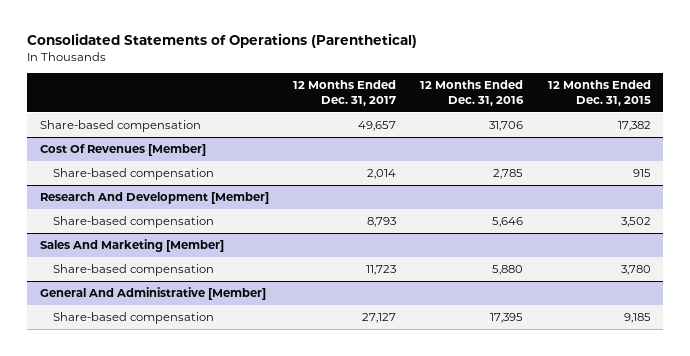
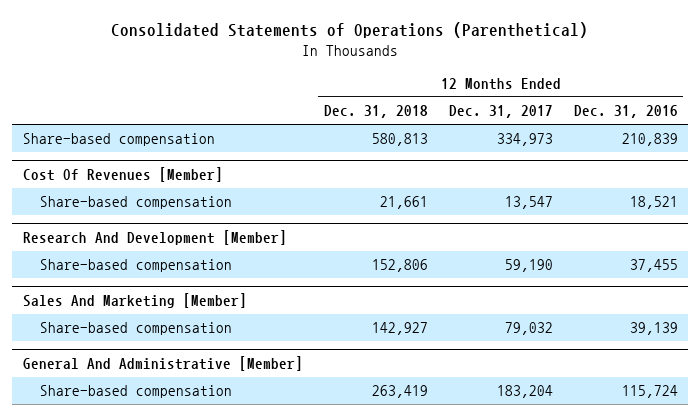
- | 12 Months Ended Dec. 31, 2017 | 12 Months Ended Dec. 31, 2016 | 12 Months Ended Dec. 31, 2015
+ | 12 Months Ended Dec. 31, 2018 | 12 Months Ended Dec. 31, 2017 | 12 Months Ended Dec. 31, 2016
- Share-based compensation | 49,657 | 31,706 | 17,382
+ Share-based compensation | 580,813 | 334,973 | 210,839
@ Cost Of Revenues [Member]
- Share-based compensation | 2,014 | 2,785 | 915
+ Share-based compensation | 21,661 | 13,547 | 18,521
@ Research And Development [Member]
- Share-based compensation | 8,793 | 5,646 | 3,502
+ Share-based compensation | 152,806 | 59,190 | 37,455
@ Sales And Marketing [Member]
- Share-based compensation | 11,723 | 5,880 | 3,780
+ Share-based compensation | 142,927 | 79,032 | 39,139
@ General And Administrative [Member]
- Share-based compensation | 27,127 | 17,395 | 9,185
+ Share-based compensation | 263,419 | 183,204 | 115,724

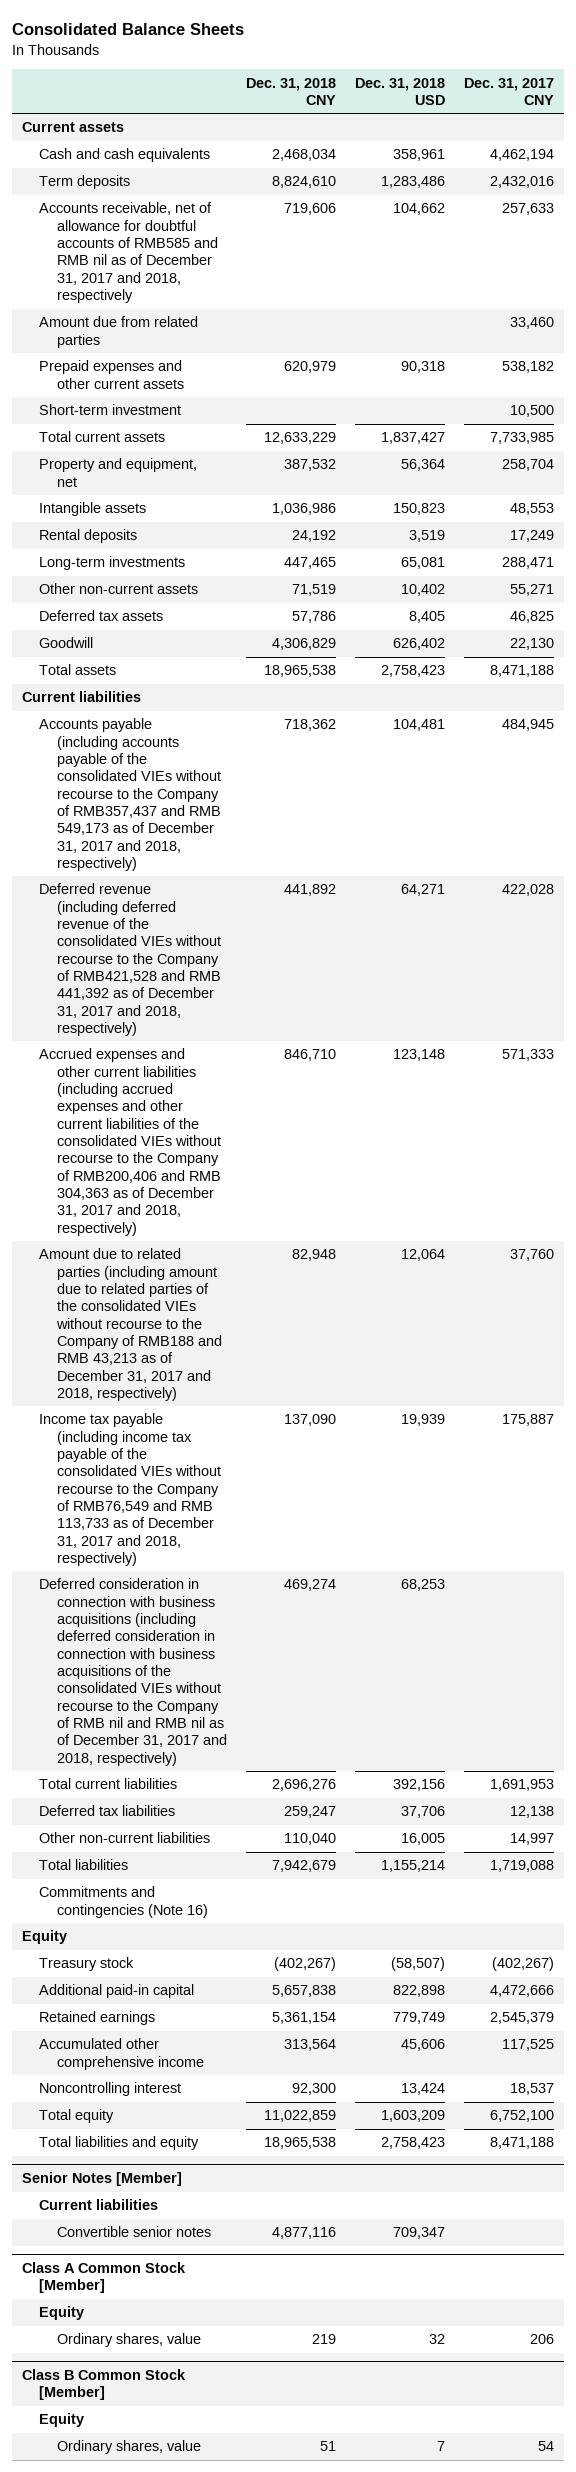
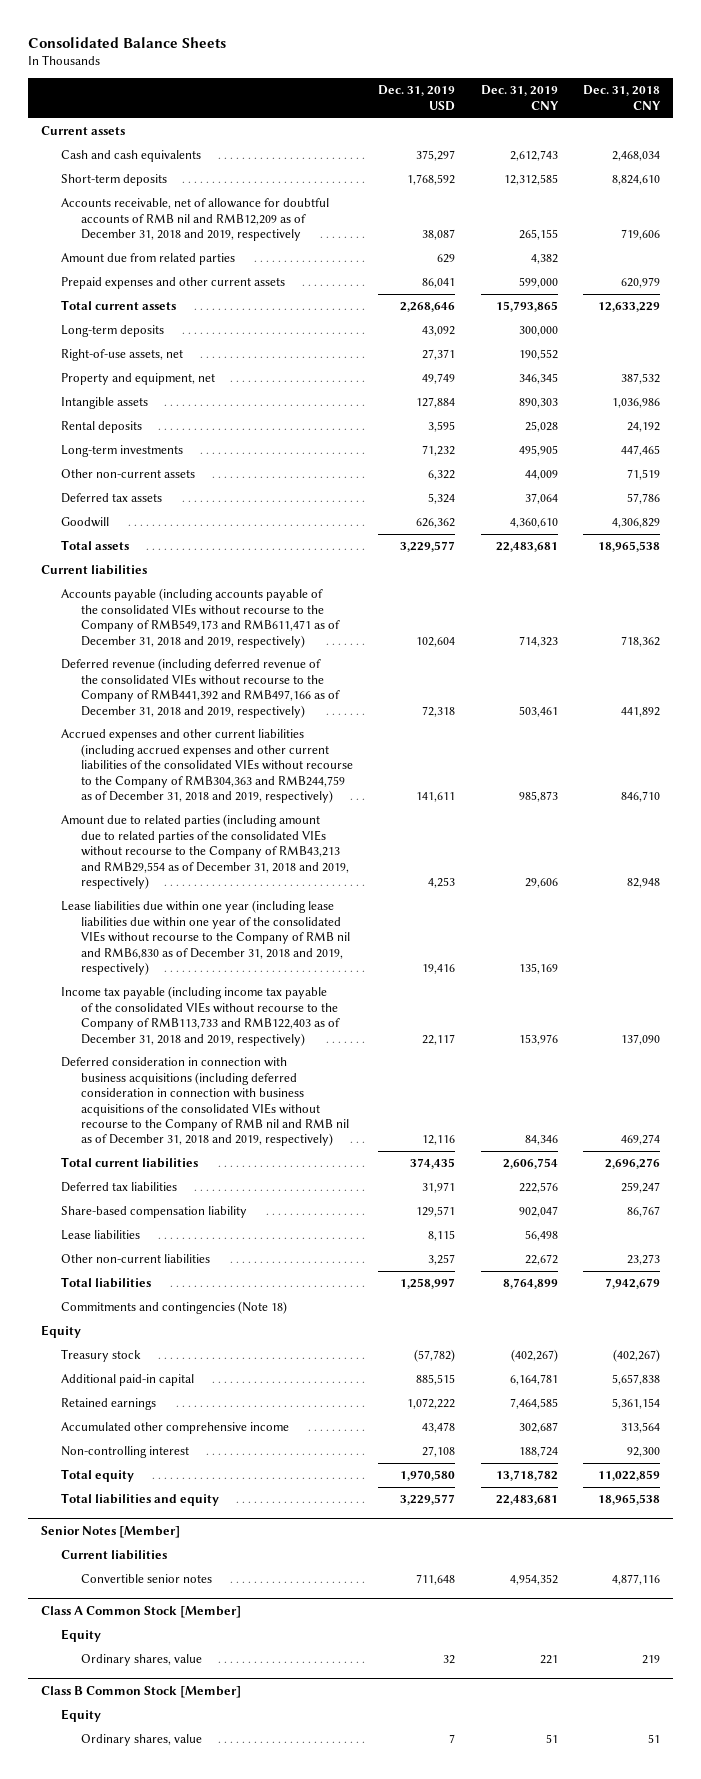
- | Dec. 31, 2018 CNY | Dec. 31, 2018 USD | Dec. 31, 2017 CNY
+ | Dec. 31, 2019 USD | Dec. 31, 2019 CNY | Dec. 31, 2018 CNY
- Term deposits | 8,824,610 | 1,283,486 | 2,432,016
- Accounts receivable, net of allowance for doubtful accounts of RMB585 and RMB nil as of December 31, 2017 and 2018, respectively | 719,606 | 104,662 | 257,633
+ Short-term deposits | 1,768,592 | 12,312,585 | 8,824,610
+ Accounts receivable, net of allowance for doubtful accounts of RMB nil and RMB12,209 as of December 31, 2018 and 2019, respectively | 38,087 | 265,155 | 719,606
- Short-term investment | | | 10,500
+ Long-term deposits | 43,092 | 300,000 |
+ Right-of-use assets, net | 27,371 | 190,552 |
- Accounts payable (including accounts payable of the consolidated VIEs without recourse to the Company of RMB357,437 and RMB 549,173 as of December 31, 2017 and 2018, respectively) | 718,362 | 104,481 | 484,945
- Deferred revenue (including deferred revenue of the consolidated VIEs without recourse to the Company of RMB421,528 and RMB 441,392 as of December 31, 2017 and 2018, respectively) | 441,892 | 64,271 | 422,028
- Accrued expenses and other current liabilities (including accrued expenses and other current liabilities of the consolidated VIEs without recourse to the Company of RMB200,406 and RMB 304,363 as of December 31, 2017 and 2018, respectively) | 846,710 | 123,148 | 571,333
- Amount due to related parties (including amount due to related parties of the consolidated VIEs without recourse to the Company of RMB188 and RMB 43,213 as of December 31, 2017 and 2018, respectively) | 82,948 | 12,064 | 37,760
- Income tax payable (including income tax payable of the consolidated VIEs without recourse to the Company of RMB76,549 and RMB 113,733 as of December 31, 2017 and 2018, respectively) | 137,090 | 19,939 | 175,887
- Deferred consideration in connection with business acquisitions (including deferred consideration in connection with business acquisitions of the consolidated VIEs without recourse to the Company of RMB nil and RMB nil as of December 31, 2017 and 2018, respectively) | 469,274 | 68,253 |
+ Accounts payable (including accounts payable of the consolidated VIEs without recourse to the Company of RMB549,173 and RMB611,471 as of December 31, 2018 and 2019, respectively) | 102,604 | 714,323 | 718,362
+ Deferred revenue (including deferred revenue of the consolidated VIEs without recourse to the Company of RMB441,392 and RMB497,166 as of December 31, 2018 and 2019, respectively) | 72,318 | 503,461 | 441,892
+ Accrued expenses and other current liabilities (including accrued expenses and other current liabilities of the consolidated VIEs without recourse to the Company of RMB304,363 and RMB244,759 as of December 31, 2018 and 2019, respectively) | 141,611 | 985,873 | 846,710
+ Amount due to related parties (including amount due to related parties of the consolidated VIEs without recourse to the Company of RMB43,213 and RMB29,554 as of December 31, 2018 and 2019, respectively) | 4,253 | 29,606 | 82,948
+ Lease liabilities due within one year (including lease liabilities due within one year of the consolidated VIEs without recourse to the Company of RMB nil and RMB6,830 as of December 31, 2018 and 2019, respectively) | 19,416 | 135,169 |
+ Income tax payable (including income tax payable of the consolidated VIEs without recourse to the Company of RMB113,733 and RMB122,403 as of December 31, 2018 and 2019, respectively) | 22,117 | 153,976 | 137,090
+ Deferred consideration in connection with business acquisitions (including deferred consideration in connection with business acquisitions of the consolidated VIEs without recourse to the Company of RMB nil and RMB nil as of December 31, 2018 and 2019, respectively) | 12,116 | 84,346 | 469,274
- Other non-current liabilities | 110,040 | 16,005 | 14,997
+ Share-based compensation liability | 129,571 | 902,047 | 86,767
+ Lease liabilities | 8,115 | 56,498 |
+ Other non-current liabilities | 3,257 | 22,672 | 23,273
- Commitments and contingencies (Note 16)
+ Commitments and contingencies (Note 18)
- Noncontrolling interest | 92,300 | 13,424 | 18,537
+ Non-controlling interest | 27,108 | 188,724 | 92,300

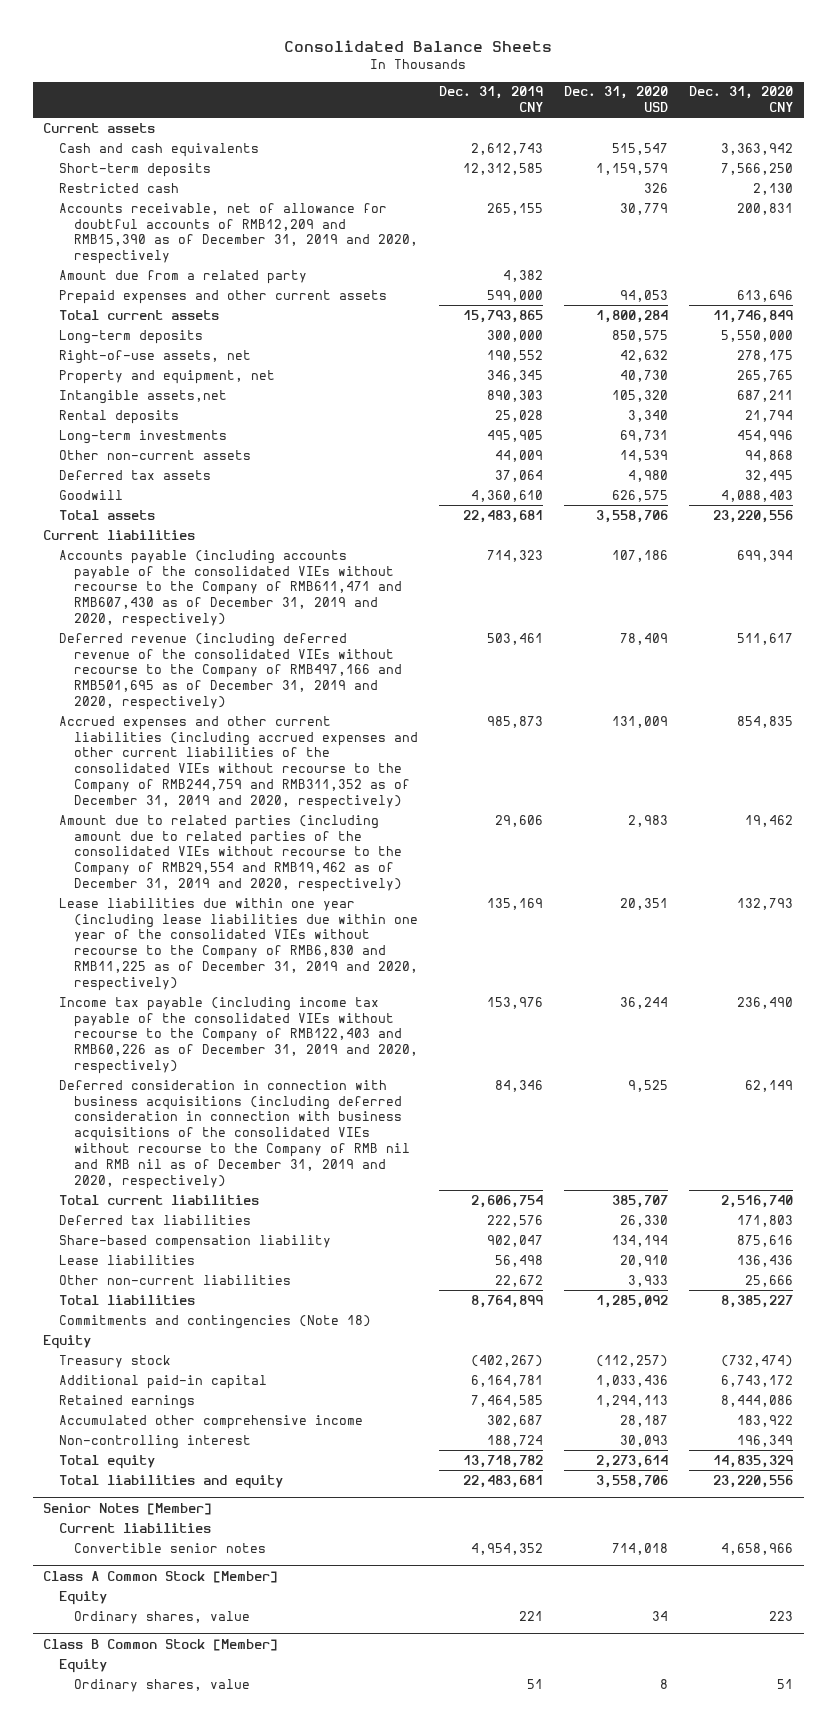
- | Dec. 31, 2019 USD | Dec. 31, 2019 CNY | Dec. 31, 2018 CNY
+ | Dec. 31, 2019 CNY | Dec. 31, 2020 USD | Dec. 31, 2020 CNY
- Accounts receivable, net of allowance for doubtful accounts of RMB nil and RMB12,209 as of December 31, 2018 and 2019, respectively | 38,087 | 265,155 | 719,606
- Amount due from related parties | 629 | 4,382 |
+ Restricted cash | | 326 | 2,130
+ Accounts receivable, net of allowance for doubtful accounts of RMB12,209 and RMB15,390 as of December 31, 2019 and 2020, respectively | 265,155 | 30,779 | 200,831
+ Amount due from a related party | 4,382 | |
- Intangible assets | 127,884 | 890,303 | 1,036,986
+ Intangible assets,net | 890,303 | 105,320 | 687,211
- Accounts payable (including accounts payable of the consolidated VIEs without recourse to the Company of RMB549,173 and RMB611,471 as of December 31, 2018 and 2019, respectively) | 102,604 | 714,323 | 718,362
- Deferred revenue (including deferred revenue of the consolidated VIEs without recourse to the Company of RMB441,392 and RMB497,166 as of December 31, 2018 and 2019, respectively) | 72,318 | 503,461 | 441,892
- Accrued expenses and other current liabilities (including accrued expenses and other current liabilities of the consolidated VIEs without recourse to the Company of RMB304,363 and RMB244,759 as of December 31, 2018 and 2019, respectively) | 141,611 | 985,873 | 846,710
- Amount due to related parties (including amount due to related parties of the consolidated VIEs without recourse to the Company of RMB43,213 and RMB29,554 as of December 31, 2018 and 2019, respectively) | 4,253 | 29,606 | 82,948
- Lease liabilities due within one year (including lease liabilities due within one year of the consolidated VIEs without recourse to the Company of RMB nil and RMB6,830 as of December 31, 2018 and 2019, respectively) | 19,416 | 135,169 |
- Income tax payable (including income tax payable of the consolidated VIEs without recourse to the Company of RMB113,733 and RMB122,403 as of December 31, 2018 and 2019, respectively) | 22,117 | 153,976 | 137,090
- Deferred consideration in connection with business acquisitions (including deferred consideration in connection with business acquisitions of the consolidated VIEs without recourse to the Company of RMB nil and RMB nil as of December 31, 2018 and 2019, respectively) | 12,116 | 84,346 | 469,274
+ Accounts payable (including accounts payable of the consolidated VIEs without recourse to the Company of RMB611,471 and RMB607,430 as of December 31, 2019 and 2020, respectively) | 714,323 | 107,186 | 699,394
+ Deferred revenue (including deferred revenue of the consolidated VIEs without recourse to the Company of RMB497,166 and RMB501,695 as of December 31, 2019 and 2020, respectively) | 503,461 | 78,409 | 511,617
+ Accrued expenses and other current liabilities (including accrued expenses and other current liabilities of the consolidated VIEs without recourse to the Company of RMB244,759 and RMB311,352 as of December 31, 2019 and 2020, respectively) | 985,873 | 131,009 | 854,835
+ Amount due to related parties (including amount due to related parties of the consolidated VIEs without recourse to the Company of RMB29,554 and RMB19,462 as of December 31, 2019 and 2020, respectively) | 29,606 | 2,983 | 19,462
+ Lease liabilities due within one year (including lease liabilities due within one year of the consolidated VIEs without recourse to the Company of RMB6,830 and RMB11,225 as of December 31, 2019 and 2020, respectively) | 135,169 | 20,351 | 132,793
+ Income tax payable (including income tax payable of the consolidated VIEs without recourse to the Company of RMB122,403 and RMB60,226 as of December 31, 2019 and 2020, respectively) | 153,976 | 36,244 | 236,490
+ Deferred consideration in connection with business acquisitions (including deferred consideration in connection with business acquisitions of the consolidated VIEs without recourse to the Company of RMB nil and RMB nil as of December 31, 2019 and 2020, respectively) | 84,346 | 9,525 | 62,149

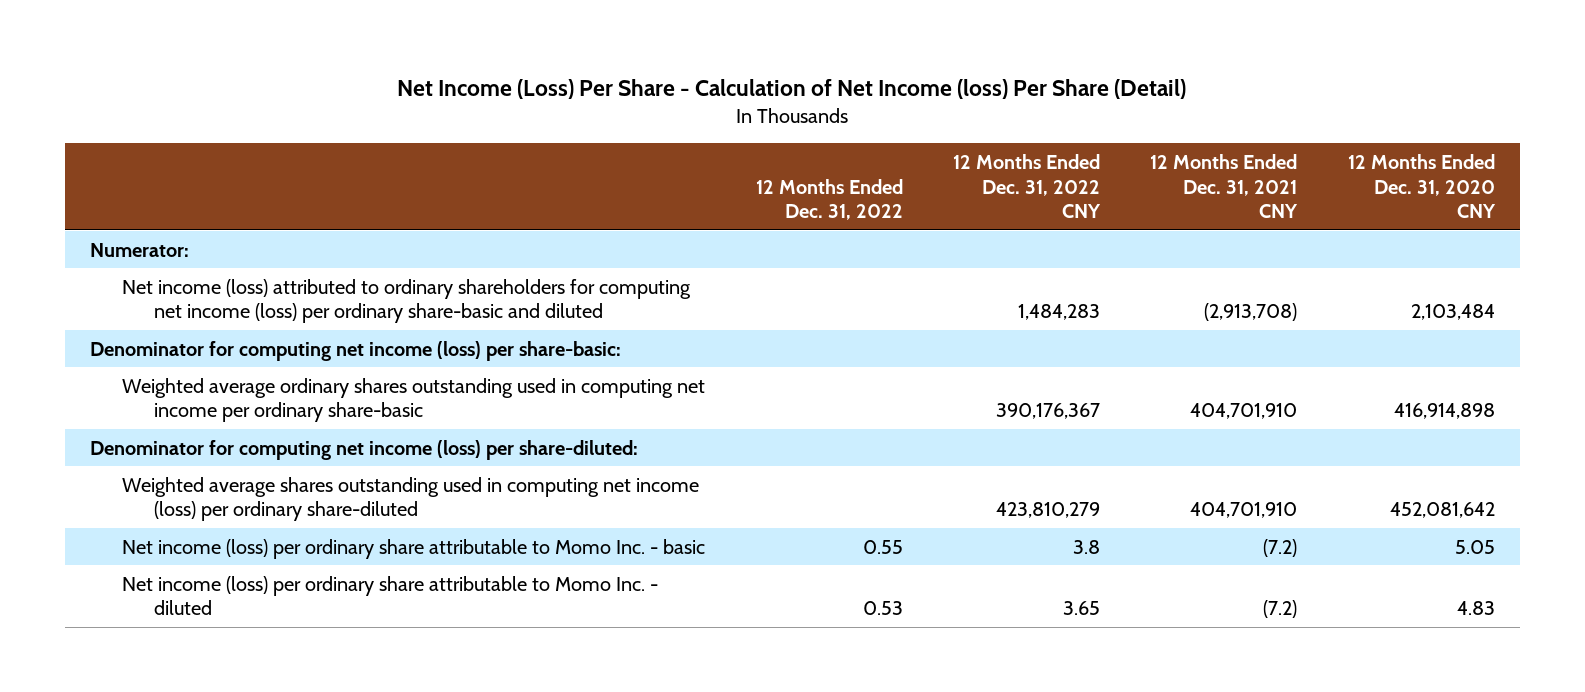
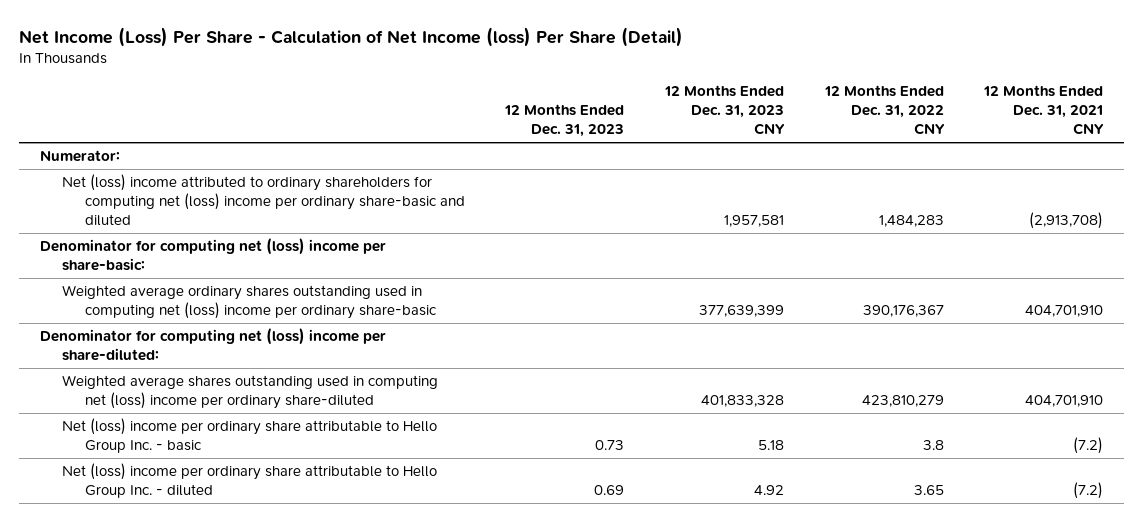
- | 12 Months Ended Dec. 31, 2022 | 12 Months Ended Dec. 31, 2022 CNY | 12 Months Ended Dec. 31, 2021 CNY | 12 Months Ended Dec. 31, 2020 CNY
+ | 12 Months Ended Dec. 31, 2023 | 12 Months Ended Dec. 31, 2023 CNY | 12 Months Ended Dec. 31, 2022 CNY | 12 Months Ended Dec. 31, 2021 CNY
- Net income (loss) attributed to ordinary shareholders for computing net income (loss) per ordinary share-basic and diluted | | 1,484,283 | (2,913,708) | 2,103,484
- Denominator for computing net income (loss) per share-basic:
- Weighted average ordinary shares outstanding used in computing net income per ordinary share-basic | | 390,176,367 | 404,701,910 | 416,914,898
- Denominator for computing net income (loss) per share-diluted:
- Weighted average shares outstanding used in computing net income (loss) per ordinary share-diluted | | 423,810,279 | 404,701,910 | 452,081,642
- Net income (loss) per ordinary share attributable to Momo Inc. - basic | 0.55 | 3.8 | (7.2) | 5.05
- Net income (loss) per ordinary share attributable to Momo Inc. - diluted | 0.53 | 3.65 | (7.2) | 4.83
+ Net (loss) income attributed to ordinary shareholders for computing net (loss) income per ordinary share-basic and diluted | | 1,957,581 | 1,484,283 | (2,913,708)
+ Denominator for computing net (loss) income per share-basic:
+ Weighted average ordinary shares outstanding used in computing net (loss) income per ordinary share-basic | | 377,639,399 | 390,176,367 | 404,701,910
+ Denominator for computing net (loss) income per share-diluted:
+ Weighted average shares outstanding used in computing net (loss) income per ordinary share-diluted | | 401,833,328 | 423,810,279 | 404,701,910
+ Net (loss) income per ordinary share attributable to Hello Group Inc. - basic | 0.73 | 5.18 | 3.8 | (7.2)
+ Net (loss) income per ordinary share attributable to Hello Group Inc. - diluted | 0.69 | 4.92 | 3.65 | (7.2)

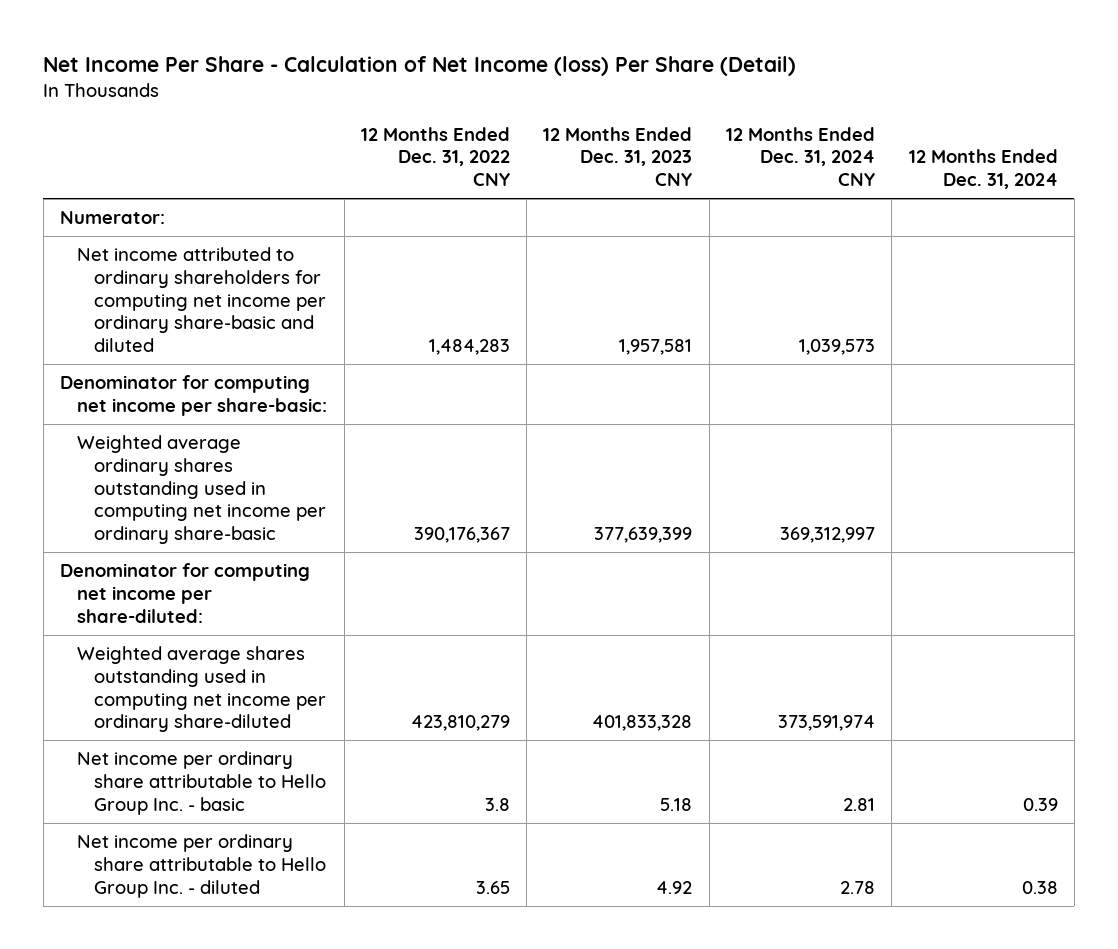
- Net Income (Loss) Per Share - Calculation of Net Income (loss) Per Share (Detail)
+ Net Income Per Share - Calculation of Net Income (loss) Per Share (Detail)
- | 12 Months Ended Dec. 31, 2023 | 12 Months Ended Dec. 31, 2023 CNY | 12 Months Ended Dec. 31, 2022 CNY | 12 Months Ended Dec. 31, 2021 CNY
+ | 12 Months Ended Dec. 31, 2022 CNY | 12 Months Ended Dec. 31, 2023 CNY | 12 Months Ended Dec. 31, 2024 CNY | 12 Months Ended Dec. 31, 2024
- Net (loss) income attributed to ordinary shareholders for computing net (loss) income per ordinary share-basic and diluted | | 1,957,581 | 1,484,283 | (2,913,708)
- Denominator for computing net (loss) income per share-basic:
- Weighted average ordinary shares outstanding used in computing net (loss) income per ordinary share-basic | | 377,639,399 | 390,176,367 | 404,701,910
- Denominator for computing net (loss) income per share-diluted:
- Weighted average shares outstanding used in computing net (loss) income per ordinary share-diluted | | 401,833,328 | 423,810,279 | 404,701,910
- Net (loss) income per ordinary share attributable to Hello Group Inc. - basic | 0.73 | 5.18 | 3.8 | (7.2)
- Net (loss) income per ordinary share attributable to Hello Group Inc. - diluted | 0.69 | 4.92 | 3.65 | (7.2)
+ Net income attributed to ordinary shareholders for computing net income per ordinary share-basic and diluted | 1,484,283 | 1,957,581 | 1,039,573 |
+ Denominator for computing net income per share-basic:
+ Weighted average ordinary shares outstanding used in computing net income per ordinary share-basic | 390,176,367 | 377,639,399 | 369,312,997 |
+ Denominator for computing net income per share-diluted:
+ Weighted average shares outstanding used in computing net income per ordinary share-diluted | 423,810,279 | 401,833,328 | 373,591,974 |
+ Net income per ordinary share attributable to Hello Group Inc. - basic | 3.8 | 5.18 | 2.81 | 0.39
+ Net income per ordinary share attributable to Hello Group Inc. - diluted | 3.65 | 4.92 | 2.78 | 0.38

